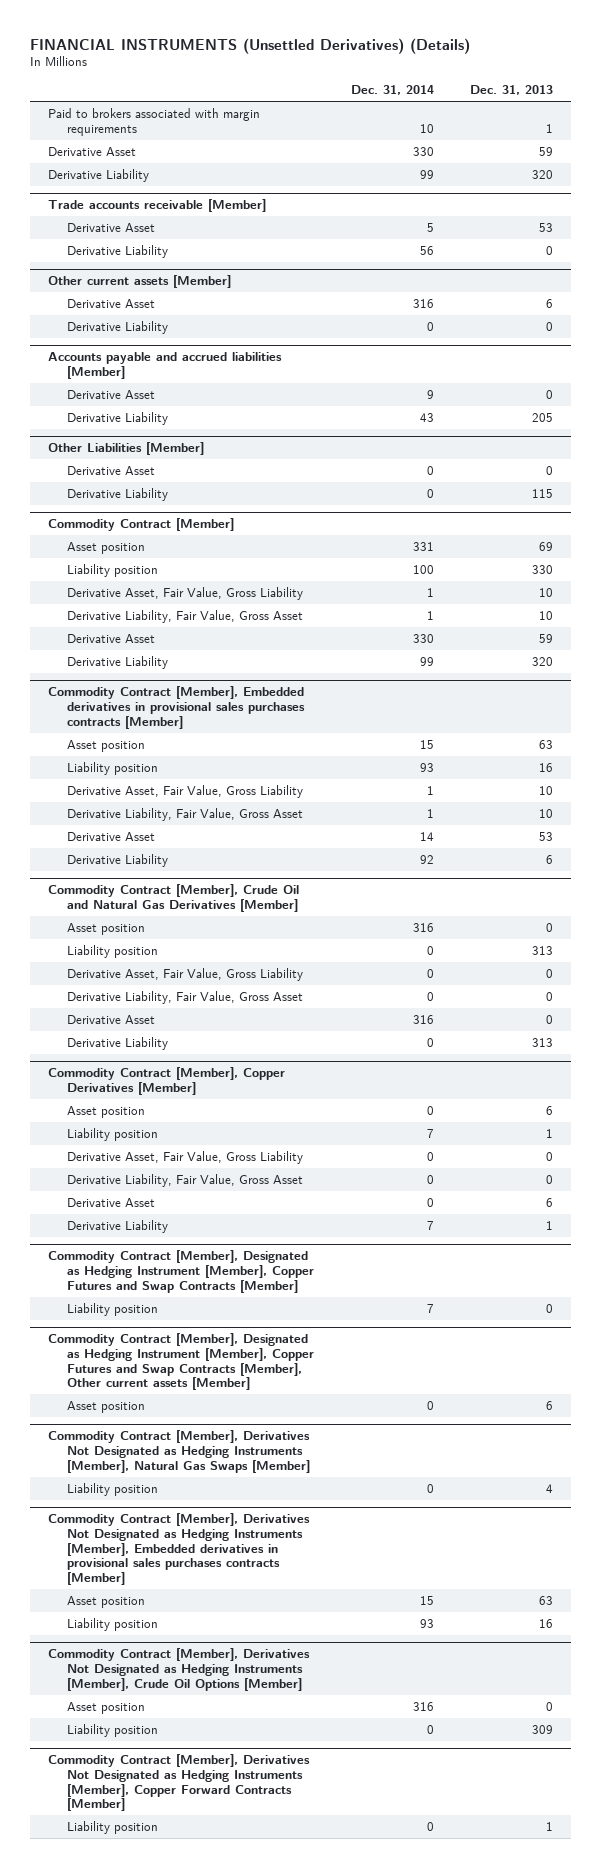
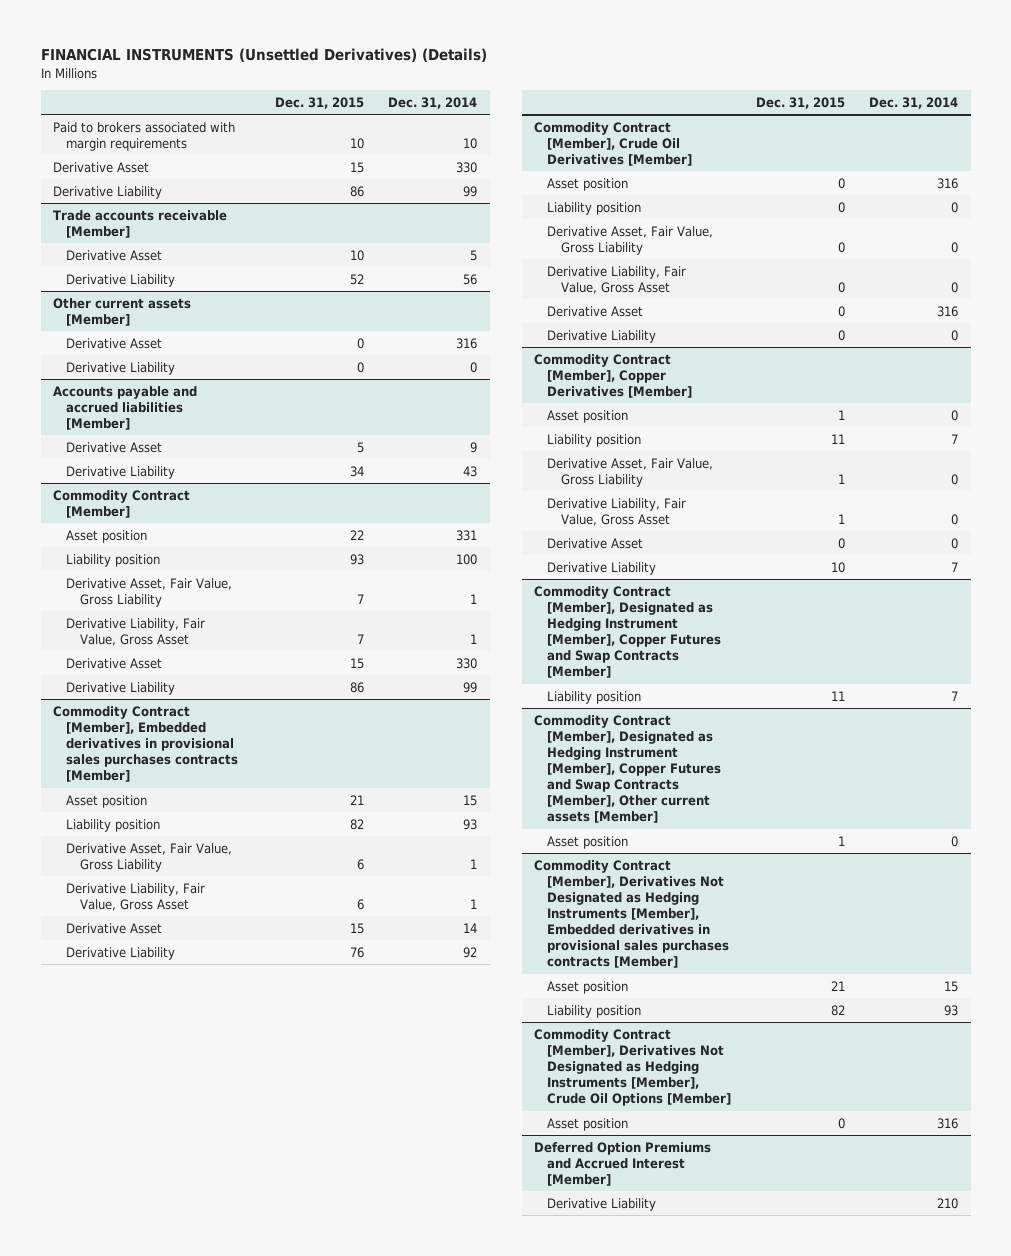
- | Dec. 31, 2014 | Dec. 31, 2013
+ | Dec. 31, 2015 | Dec. 31, 2014
- Other Liabilities [Member]
- Derivative Asset | 0 | 0
- Derivative Liability | 0 | 115
- Commodity Contract [Member], Crude Oil and Natural Gas Derivatives [Member]
+ Commodity Contract [Member], Crude Oil Derivatives [Member]
- Commodity Contract [Member], Derivatives Not Designated as Hedging Instruments [Member], Natural Gas Swaps [Member]
- Liability position | 0 | 4
@ Commodity Contract [Member], Derivatives Not Designated as Hedging Instruments [Member], Crude Oil Options [Member]
- Liability position | 0 | 309
- Commodity Contract [Member], Derivatives Not Designated as Hedging Instruments [Member], Copper Forward Contracts [Member]
- Liability position | 0 | 1
+ Deferred Option Premiums and Accrued Interest [Member]
+ Derivative Liability | | 210

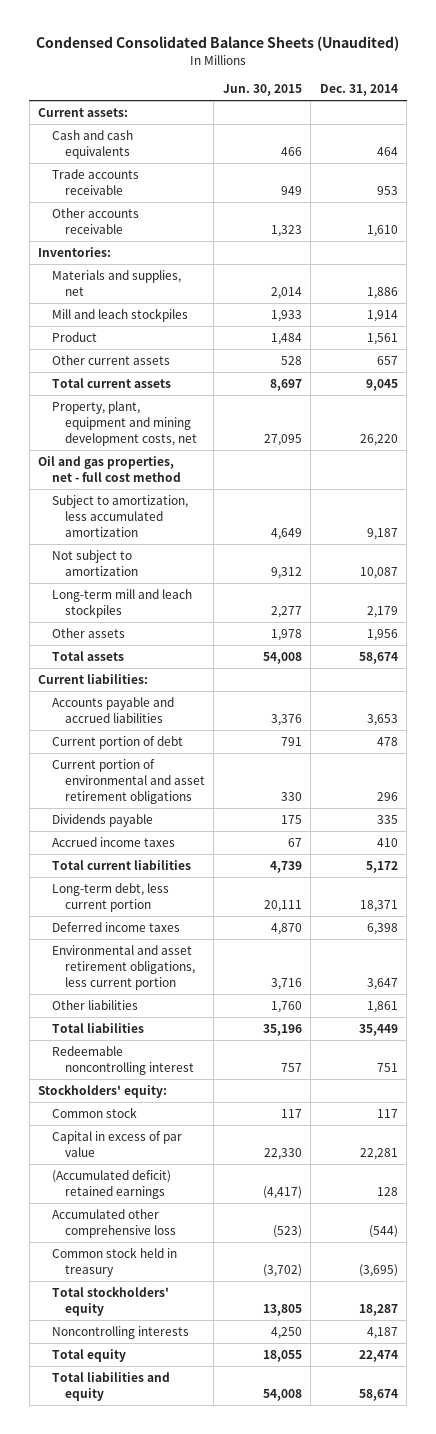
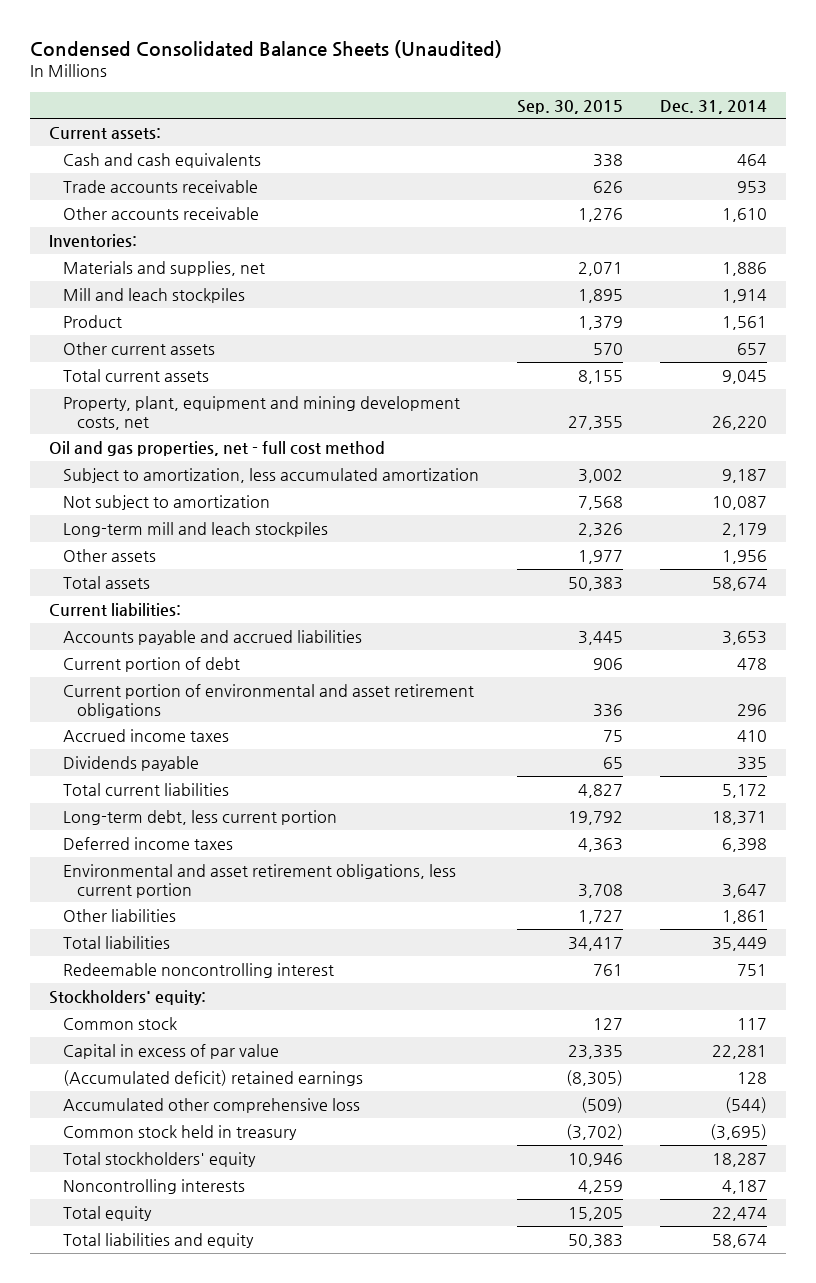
- | Jun. 30, 2015 | Dec. 31, 2014
+ | Sep. 30, 2015 | Dec. 31, 2014
moved down: Dividends payable | 65 | 335

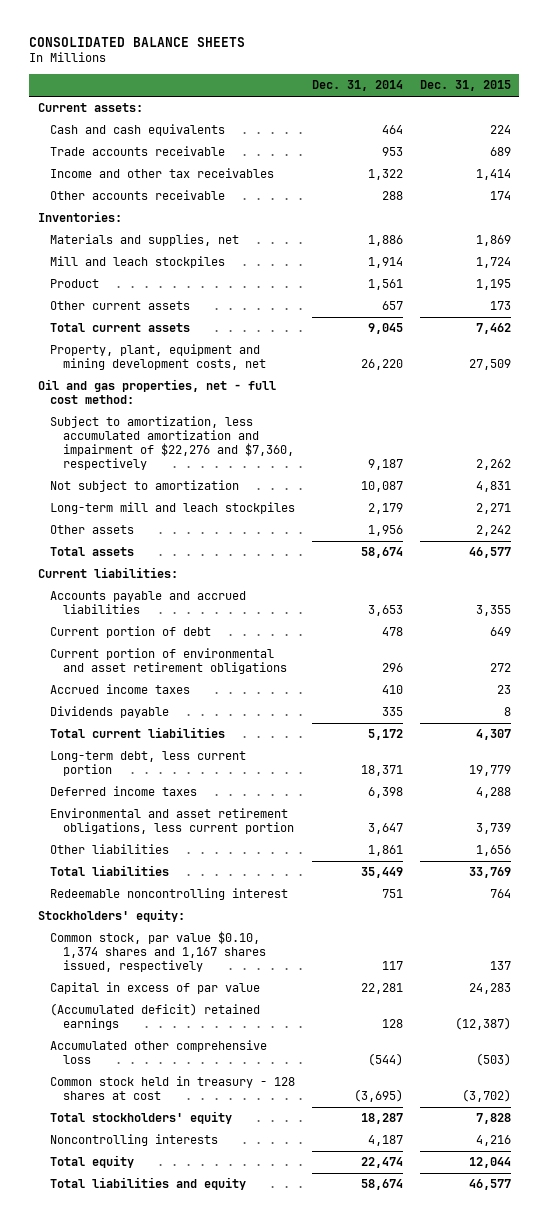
- Condensed Consolidated Balance Sheets (Unaudited)
+ CONSOLIDATED BALANCE SHEETS
- | Sep. 30, 2015 | Dec. 31, 2014
+ | Dec. 31, 2014 | Dec. 31, 2015
- Other accounts receivable | 1,276 | 1,610
+ Income and other tax receivables | 1,322 | 1,414
+ Other accounts receivable | 288 | 174
- Oil and gas properties, net - full cost method
- Subject to amortization, less accumulated amortization | 3,002 | 9,187
+ Oil and gas properties, net - full cost method:
+ Subject to amortization, less accumulated amortization and impairment of $22,276 and $7,360, respectively | 9,187 | 2,262
- Common stock | 127 | 117
+ Common stock, par value $0.10, 1,374 shares and 1,167 shares issued, respectively | 117 | 137
- Common stock held in treasury | (3,702) | (3,695)
+ Common stock held in treasury - 128 shares at cost | (3,695) | (3,702)

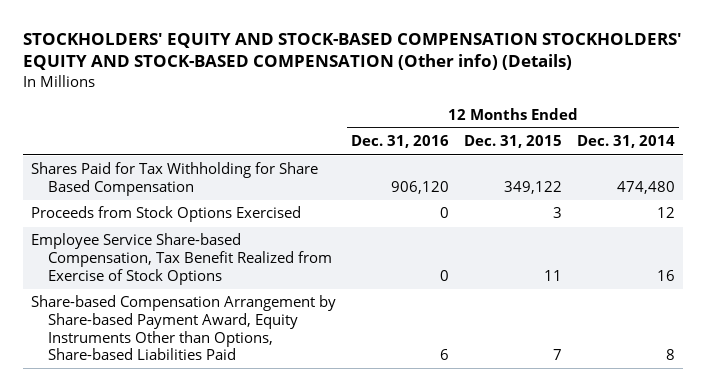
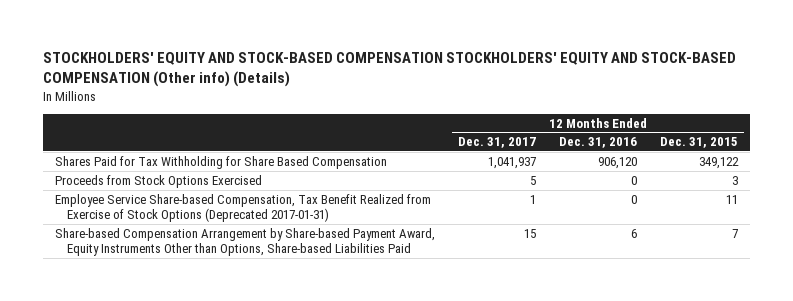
- | 12 Months Ended Dec. 31, 2016 | 12 Months Ended Dec. 31, 2015 | 12 Months Ended Dec. 31, 2014
+ | 12 Months Ended Dec. 31, 2017 | 12 Months Ended Dec. 31, 2016 | 12 Months Ended Dec. 31, 2015
- Employee Service Share-based Compensation, Tax Benefit Realized from Exercise of Stock Options | 0 | 11 | 16
+ Employee Service Share-based Compensation, Tax Benefit Realized from Exercise of Stock Options (Deprecated 2017-01-31) | 1 | 0 | 11

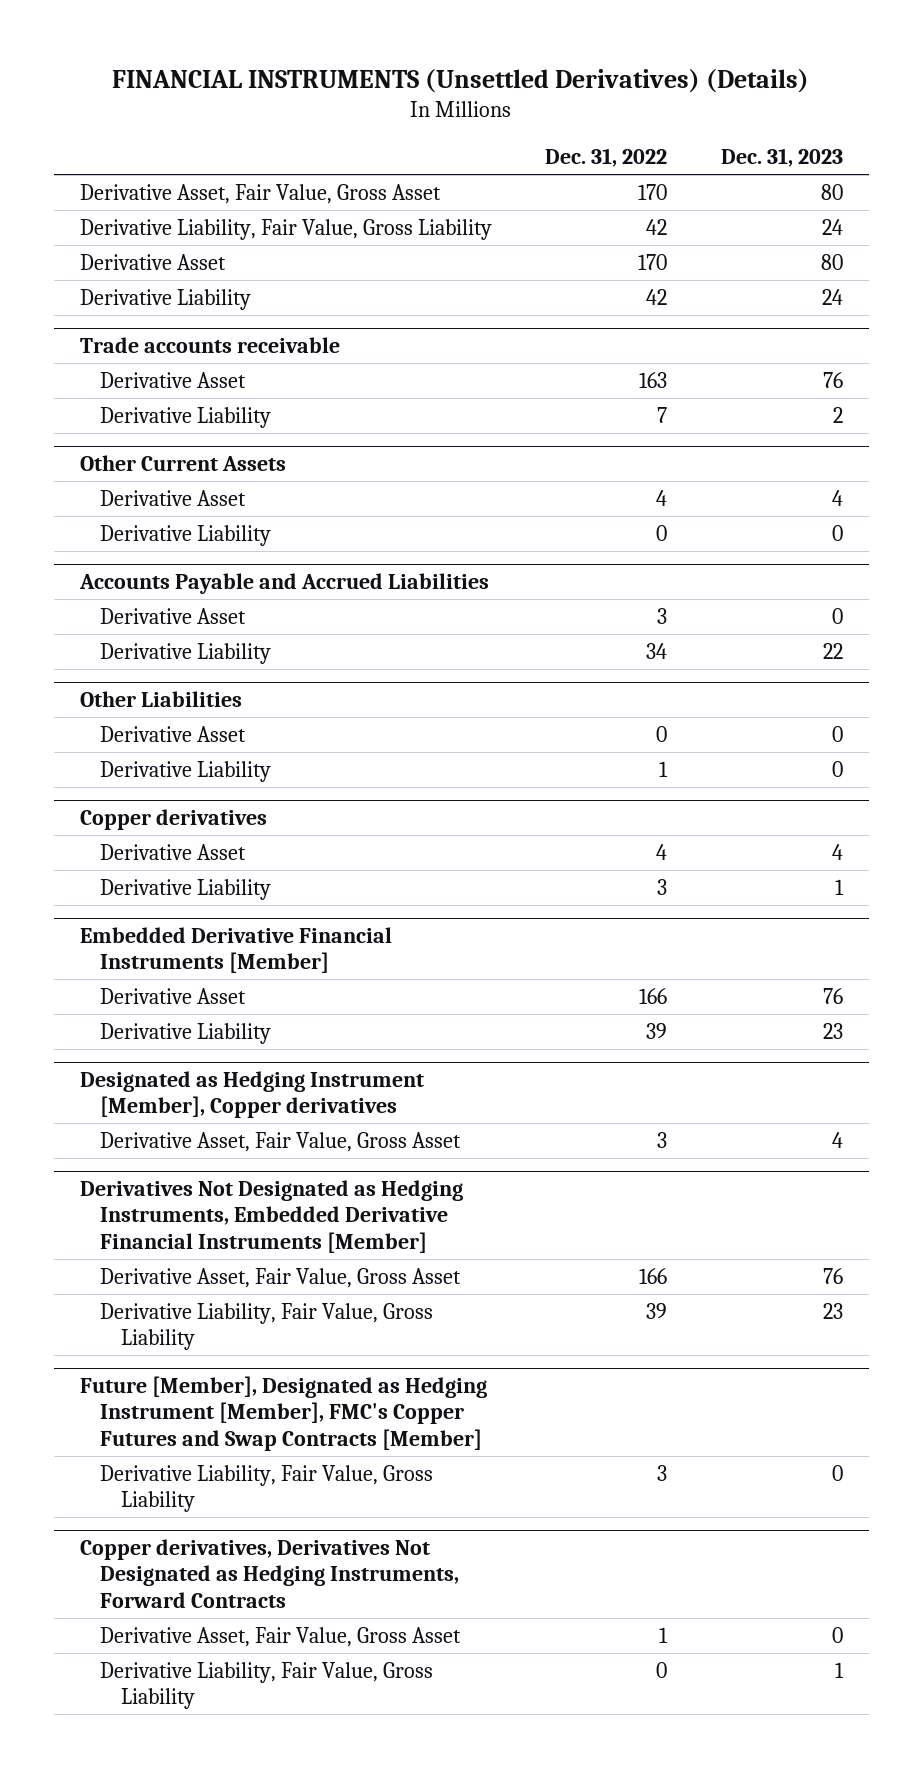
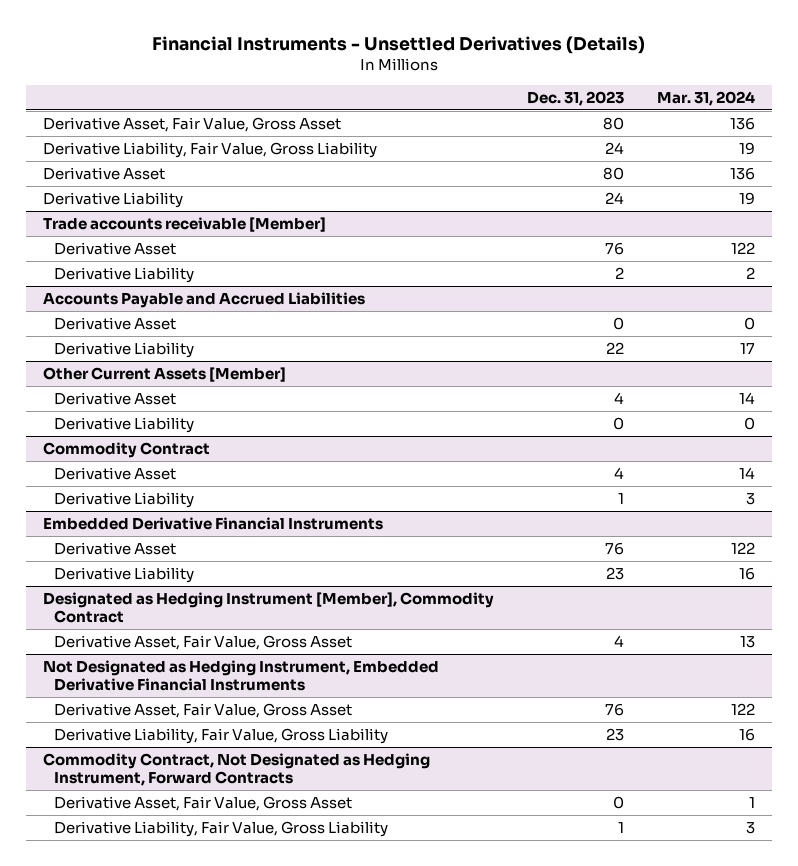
- FINANCIAL INSTRUMENTS (Unsettled Derivatives) (Details)
+ Financial Instruments - Unsettled Derivatives (Details)
- | Dec. 31, 2022 | Dec. 31, 2023
+ | Dec. 31, 2023 | Mar. 31, 2024
- Trade accounts receivable
+ Trade accounts receivable [Member]
- Other Current Assets
- Derivative Asset | 4 | 4
- Derivative Liability | 0 | 0
- Other Liabilities
- Derivative Asset | 0 | 0
+ Other Current Assets [Member]
+ Derivative Asset | 4 | 14
- Copper derivatives
+ Commodity Contract
- Embedded Derivative Financial Instruments [Member]
+ Embedded Derivative Financial Instruments
- Designated as Hedging Instrument [Member], Copper derivatives
+ Designated as Hedging Instrument [Member], Commodity Contract
- Derivatives Not Designated as Hedging Instruments, Embedded Derivative Financial Instruments [Member]
+ Not Designated as Hedging Instrument, Embedded Derivative Financial Instruments
- Future [Member], Designated as Hedging Instrument [Member], FMC's Copper Futures and Swap Contracts [Member]
- Derivative Liability, Fair Value, Gross Liability | 3 | 0
- Copper derivatives, Derivatives Not Designated as Hedging Instruments, Forward Contracts
+ Commodity Contract, Not Designated as Hedging Instrument, Forward Contracts

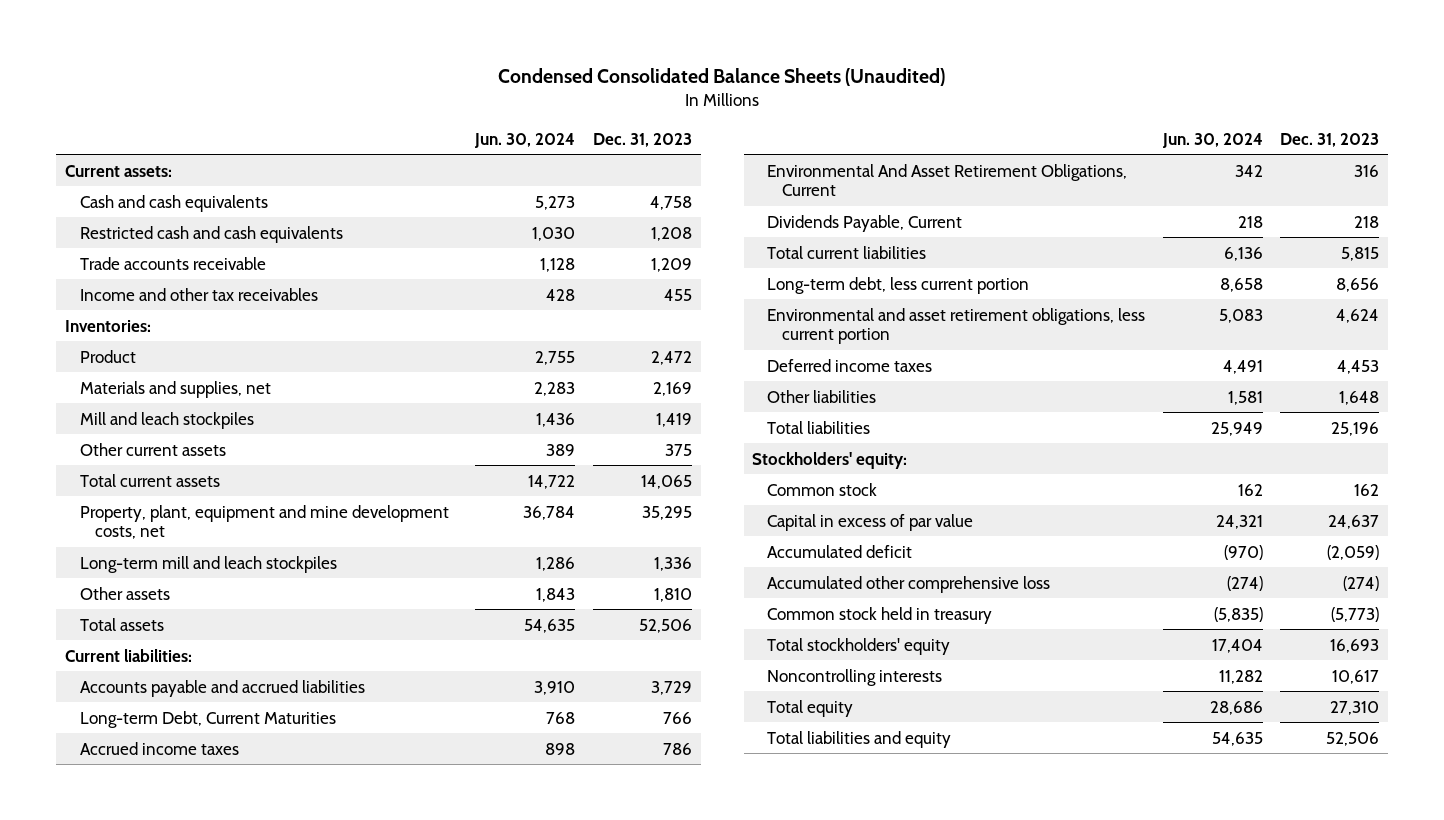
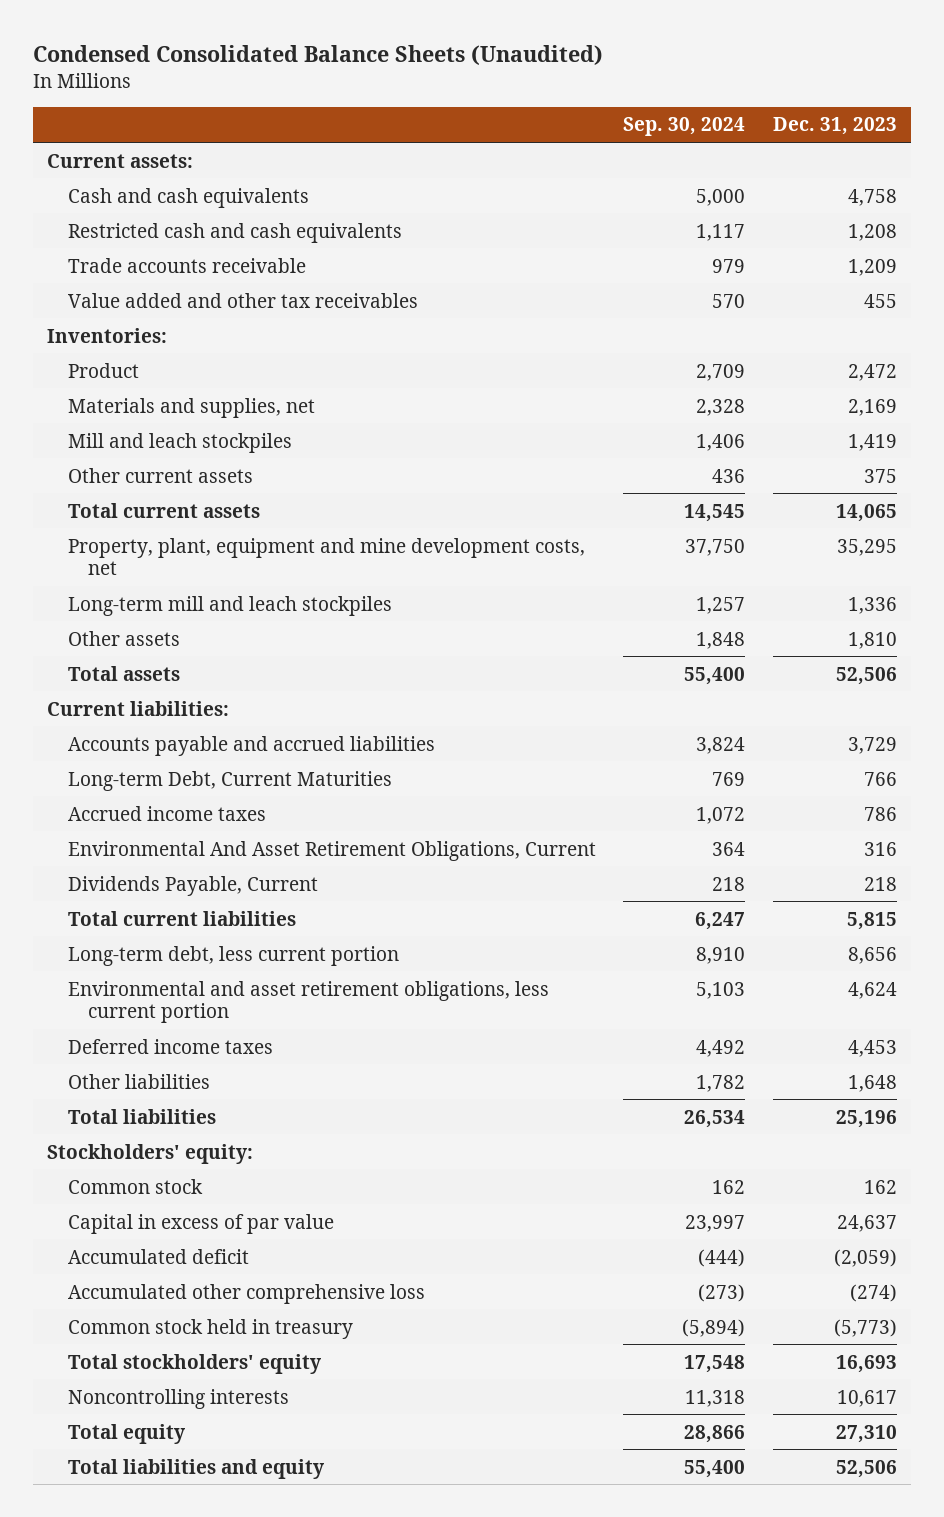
- | Jun. 30, 2024 | Dec. 31, 2023
+ | Sep. 30, 2024 | Dec. 31, 2023
- Income and other tax receivables | 428 | 455
+ Value added and other tax receivables | 570 | 455

